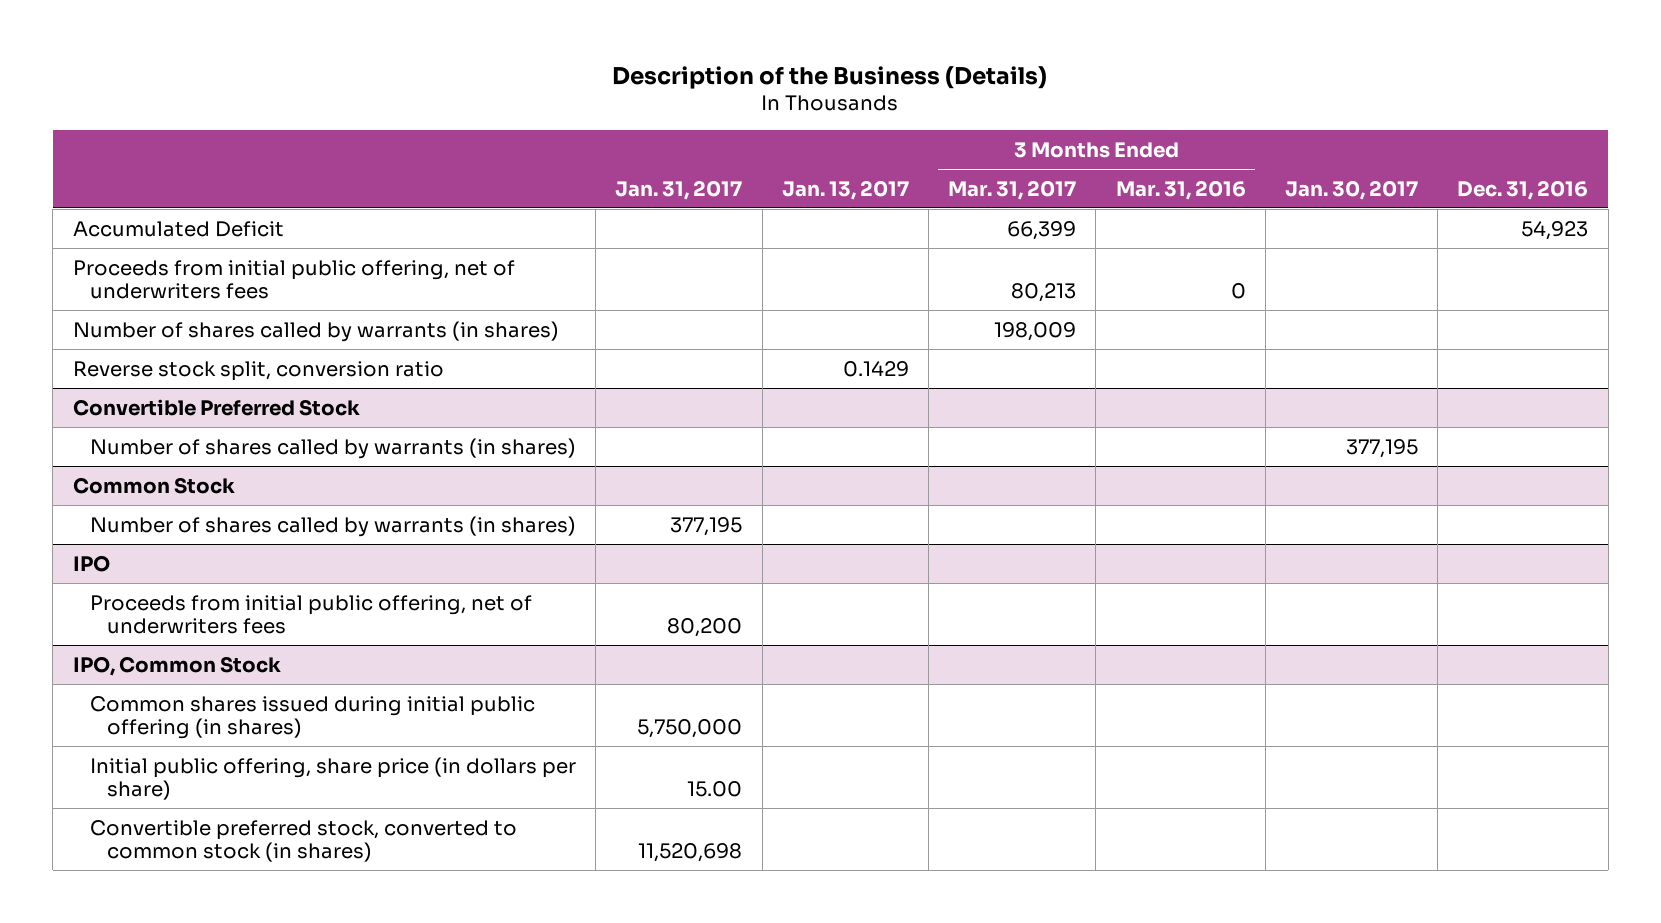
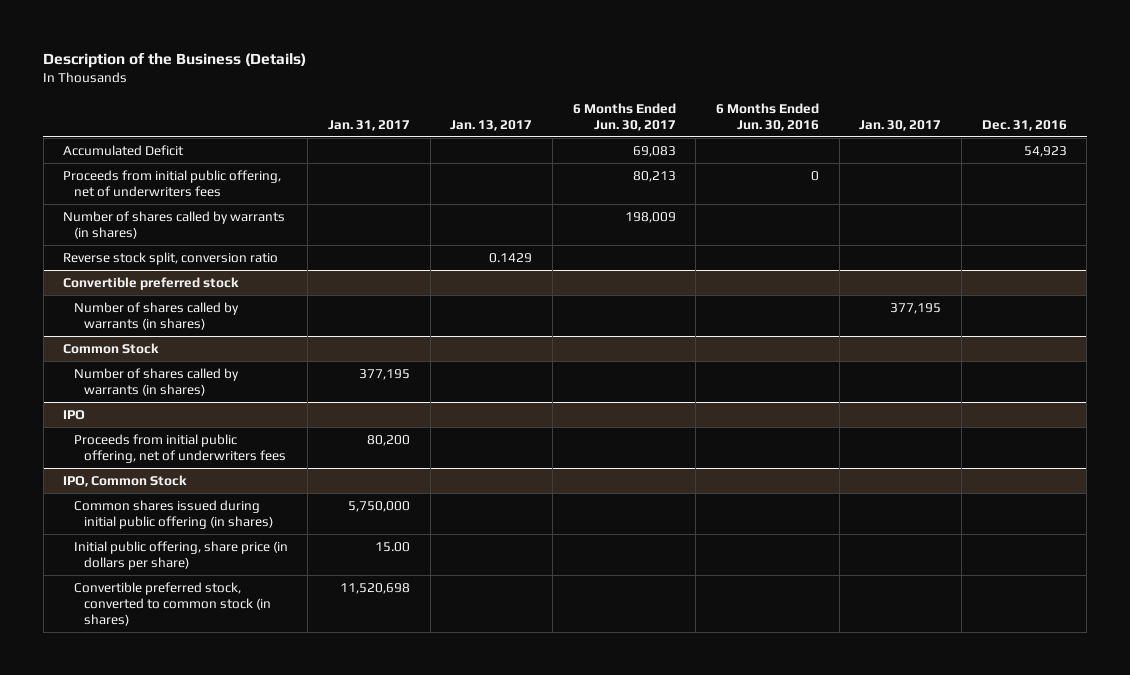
- | Jan. 31, 2017 | Jan. 13, 2017 | 3 Months Ended Mar. 31, 2017 | 3 Months Ended Mar. 31, 2016 | Jan. 30, 2017 | Dec. 31, 2016
+ | Jan. 31, 2017 | Jan. 13, 2017 | 6 Months Ended Jun. 30, 2017 | 6 Months Ended Jun. 30, 2016 | Jan. 30, 2017 | Dec. 31, 2016
- Convertible Preferred Stock
+ Convertible preferred stock

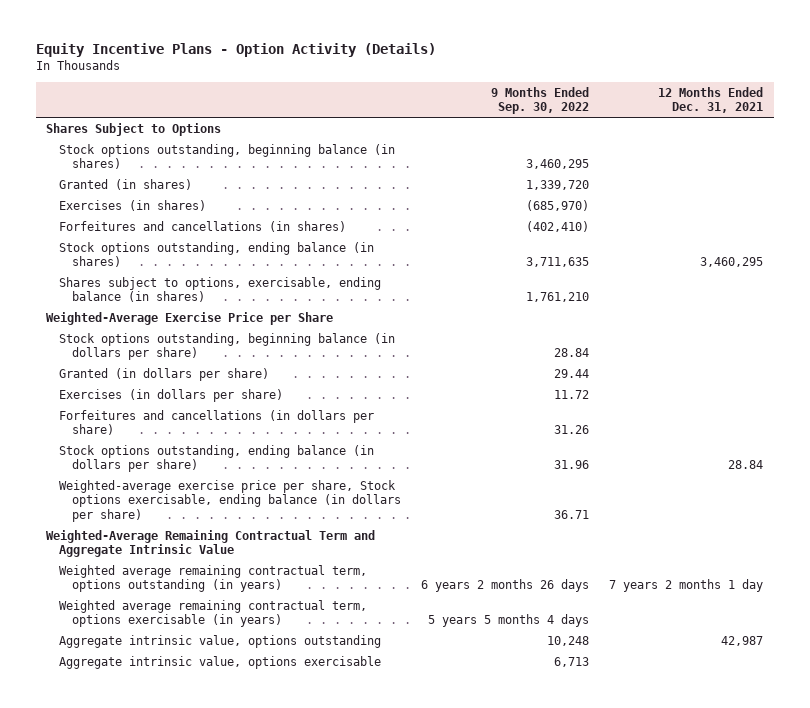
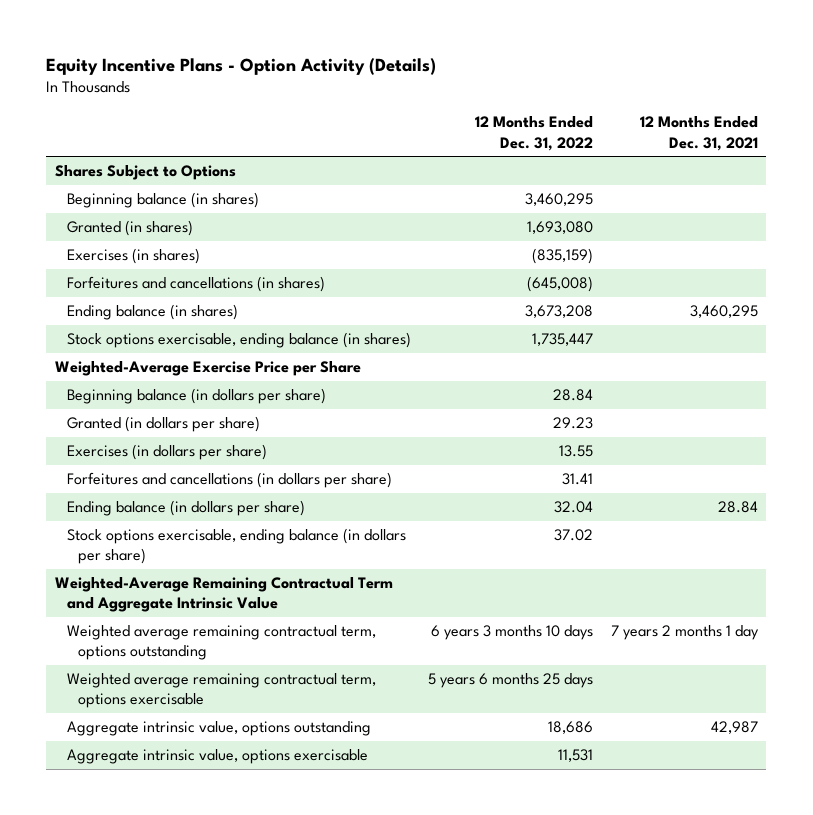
- | 9 Months Ended Sep. 30, 2022 | 12 Months Ended Dec. 31, 2021
+ | 12 Months Ended Dec. 31, 2022 | 12 Months Ended Dec. 31, 2021
- Stock options outstanding, beginning balance (in shares) | 3,460,295 |
+ Beginning balance (in shares) | 3,460,295 |
- Stock options outstanding, ending balance (in shares) | 3,711,635 | 3,460,295
- Shares subject to options, exercisable, ending balance (in shares) | 1,761,210 |
+ Ending balance (in shares) | 3,673,208 | 3,460,295
+ Stock options exercisable, ending balance (in shares) | 1,735,447 |
- Stock options outstanding, beginning balance (in dollars per share) | 28.84 |
+ Beginning balance (in dollars per share) | 28.84 |
- Stock options outstanding, ending balance (in dollars per share) | 31.96 | 28.84
- Weighted-average exercise price per share, Stock options exercisable, ending balance (in dollars per share) | 36.71 |
+ Ending balance (in dollars per share) | 32.04 | 28.84
+ Stock options exercisable, ending balance (in dollars per share) | 37.02 |
- Weighted average remaining contractual term, options outstanding (in years) | 6 years 2 months 26 days | 7 years 2 months 1 day
- Weighted average remaining contractual term, options exercisable (in years) | 5 years 5 months 4 days |
+ Weighted average remaining contractual term, options outstanding | 6 years 3 months 10 days | 7 years 2 months 1 day
+ Weighted average remaining contractual term, options exercisable | 5 years 6 months 25 days |

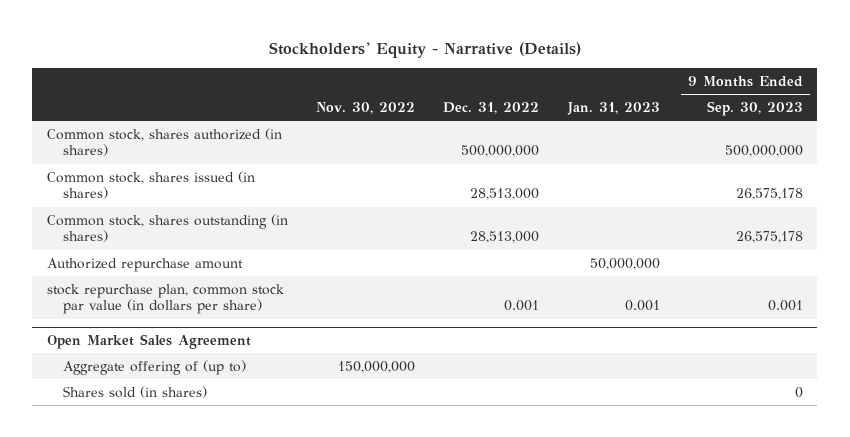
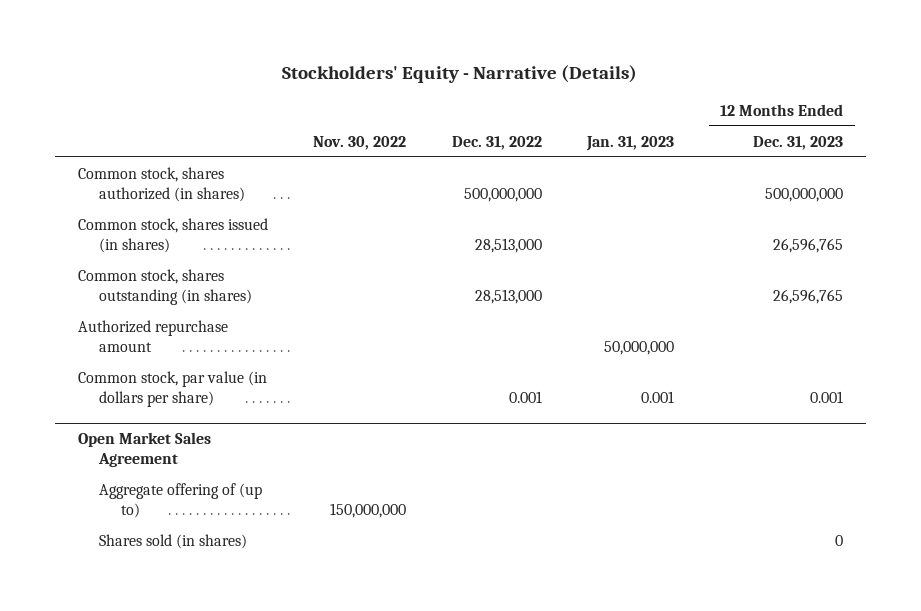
- | Nov. 30, 2022 | Dec. 31, 2022 | Jan. 31, 2023 | 9 Months Ended Sep. 30, 2023
+ | Nov. 30, 2022 | Dec. 31, 2022 | Jan. 31, 2023 | 12 Months Ended Dec. 31, 2023
- stock repurchase plan, common stock par value (in dollars per share) | | 0.001 | 0.001 | 0.001
+ Common stock, par value (in dollars per share) | | 0.001 | 0.001 | 0.001

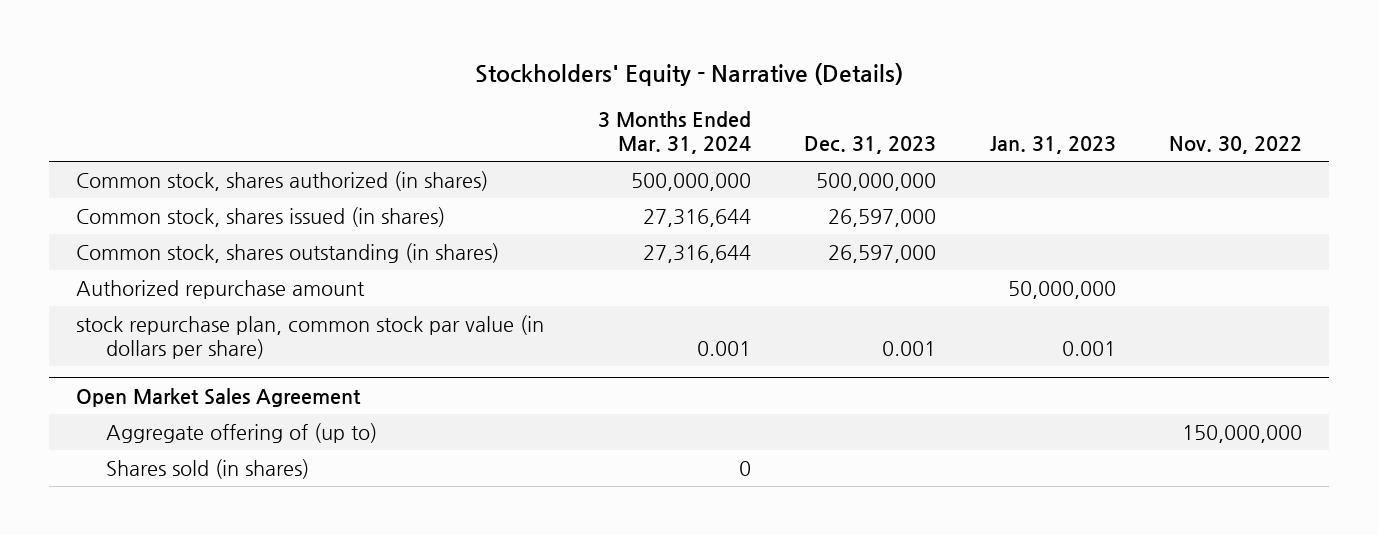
- | Nov. 30, 2022 | Dec. 31, 2022 | Jan. 31, 2023 | 12 Months Ended Dec. 31, 2023
+ | 3 Months Ended Mar. 31, 2024 | Dec. 31, 2023 | Jan. 31, 2023 | Nov. 30, 2022
- Common stock, par value (in dollars per share) | | 0.001 | 0.001 | 0.001
+ stock repurchase plan, common stock par value (in dollars per share) | 0.001 | 0.001 | 0.001 |

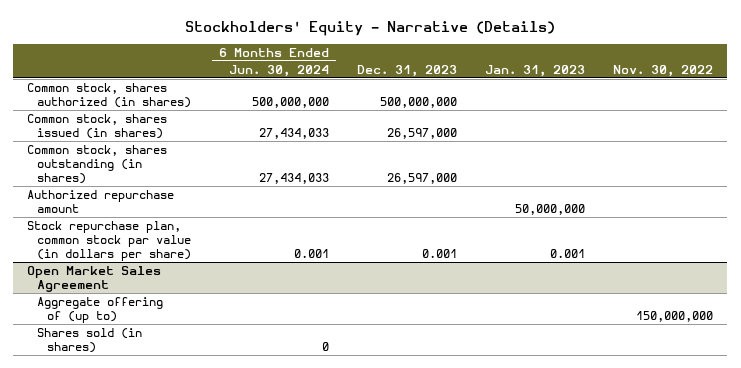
- | 3 Months Ended Mar. 31, 2024 | Dec. 31, 2023 | Jan. 31, 2023 | Nov. 30, 2022
+ | 6 Months Ended Jun. 30, 2024 | Dec. 31, 2023 | Jan. 31, 2023 | Nov. 30, 2022
- stock repurchase plan, common stock par value (in dollars per share) | 0.001 | 0.001 | 0.001 |
+ Stock repurchase plan, common stock par value (in dollars per share) | 0.001 | 0.001 | 0.001 |

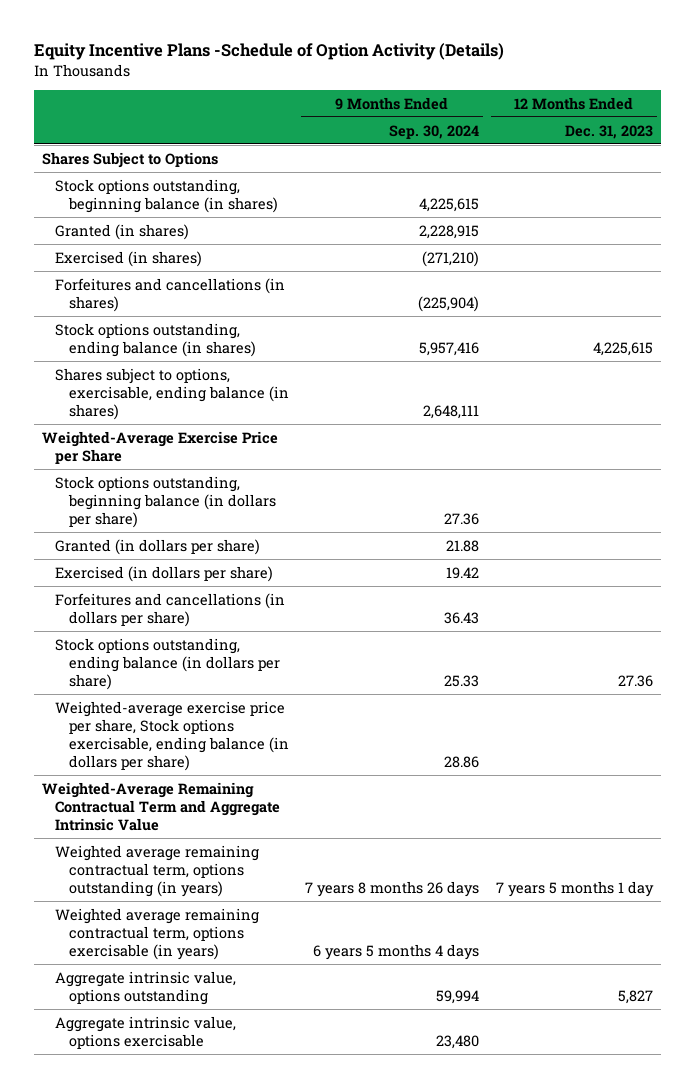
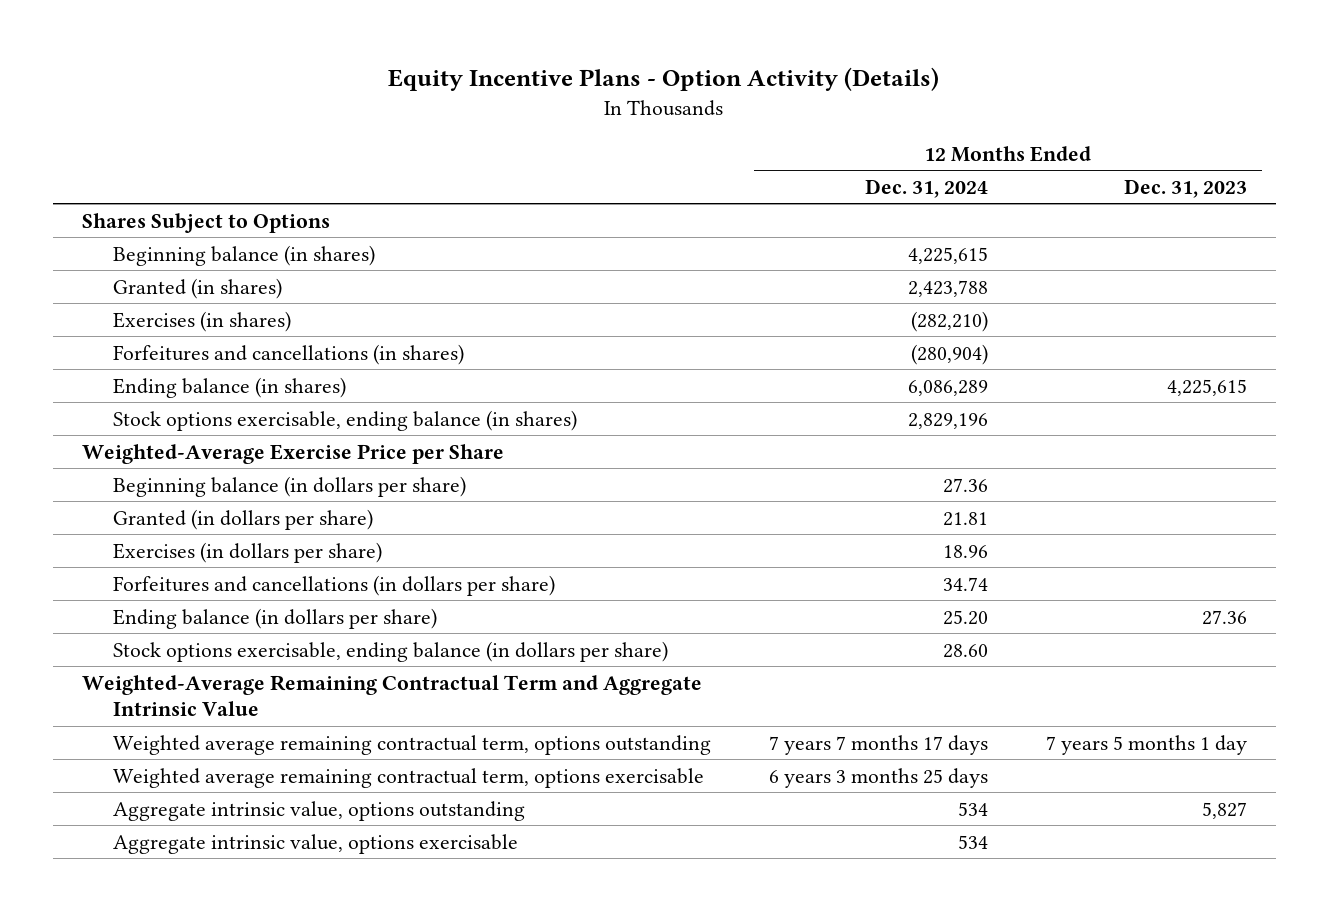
- Equity Incentive Plans -Schedule of Option Activity (Details)
+ Equity Incentive Plans - Option Activity (Details)
- | 9 Months Ended Sep. 30, 2024 | 12 Months Ended Dec. 31, 2023
+ | 12 Months Ended Dec. 31, 2024 | 12 Months Ended Dec. 31, 2023
- Stock options outstanding, beginning balance (in shares) | 4,225,615 |
+ Beginning balance (in shares) | 4,225,615 |
- Exercised (in shares) | (271,210) |
+ Exercises (in shares) | (282,210) |
- Stock options outstanding, ending balance (in shares) | 5,957,416 | 4,225,615
- Shares subject to options, exercisable, ending balance (in shares) | 2,648,111 |
+ Ending balance (in shares) | 6,086,289 | 4,225,615
+ Stock options exercisable, ending balance (in shares) | 2,829,196 |
- Stock options outstanding, beginning balance (in dollars per share) | 27.36 |
+ Beginning balance (in dollars per share) | 27.36 |
- Exercised (in dollars per share) | 19.42 |
+ Exercises (in dollars per share) | 18.96 |
- Stock options outstanding, ending balance (in dollars per share) | 25.33 | 27.36
- Weighted-average exercise price per share, Stock options exercisable, ending balance (in dollars per share) | 28.86 |
+ Ending balance (in dollars per share) | 25.20 | 27.36
+ Stock options exercisable, ending balance (in dollars per share) | 28.60 |
- Weighted average remaining contractual term, options outstanding (in years) | 7 years 8 months 26 days | 7 years 5 months 1 day
- Weighted average remaining contractual term, options exercisable (in years) | 6 years 5 months 4 days |
+ Weighted average remaining contractual term, options outstanding | 7 years 7 months 17 days | 7 years 5 months 1 day
+ Weighted average remaining contractual term, options exercisable | 6 years 3 months 25 days |

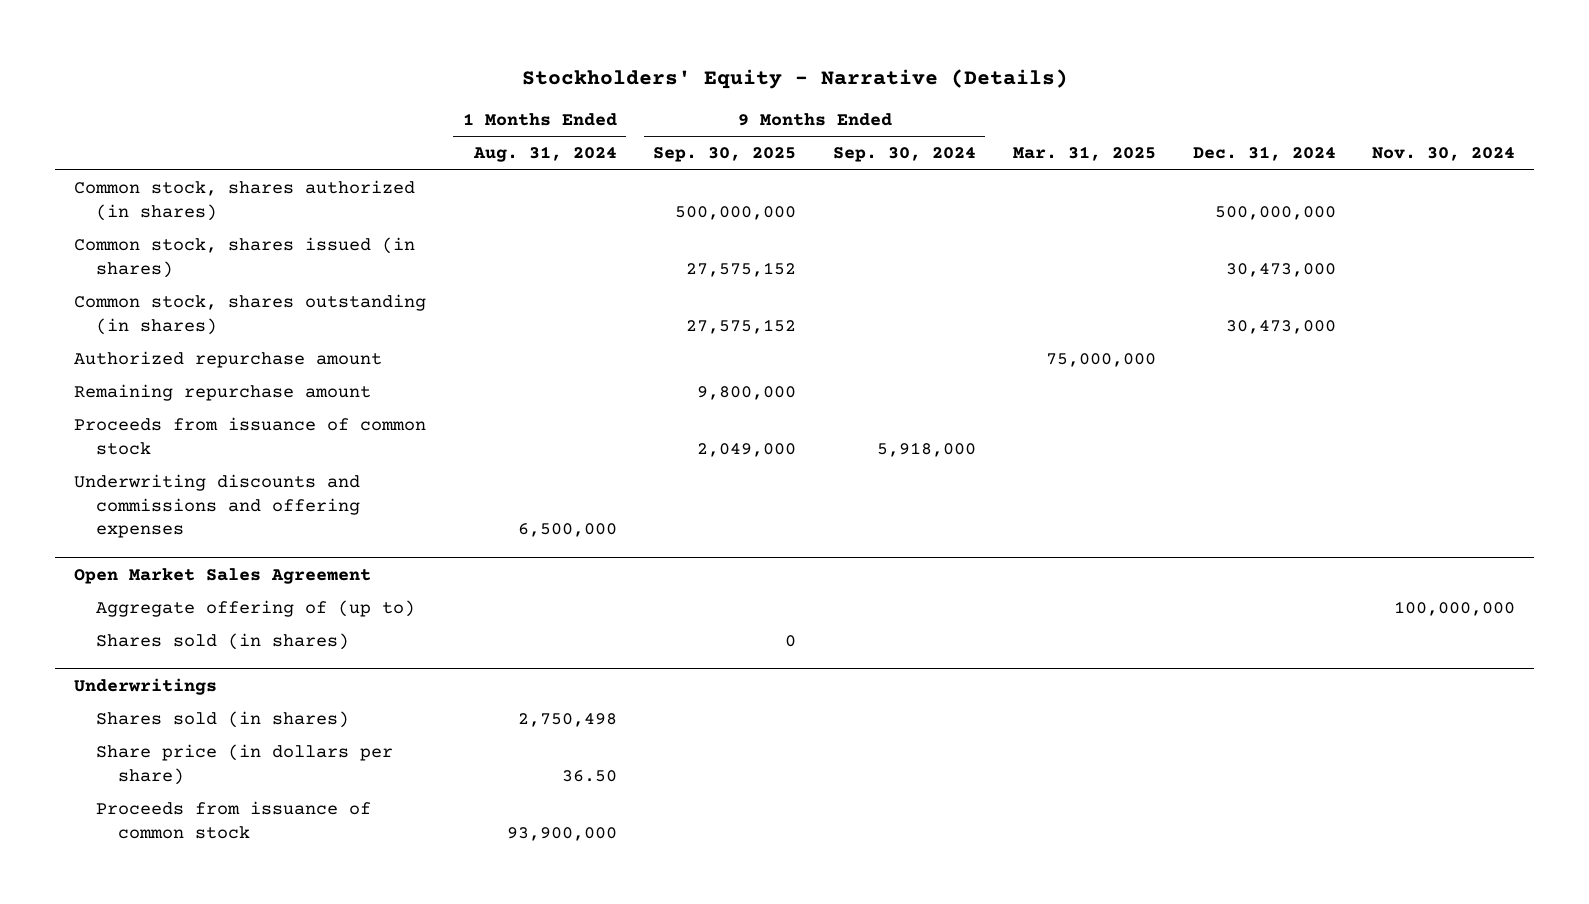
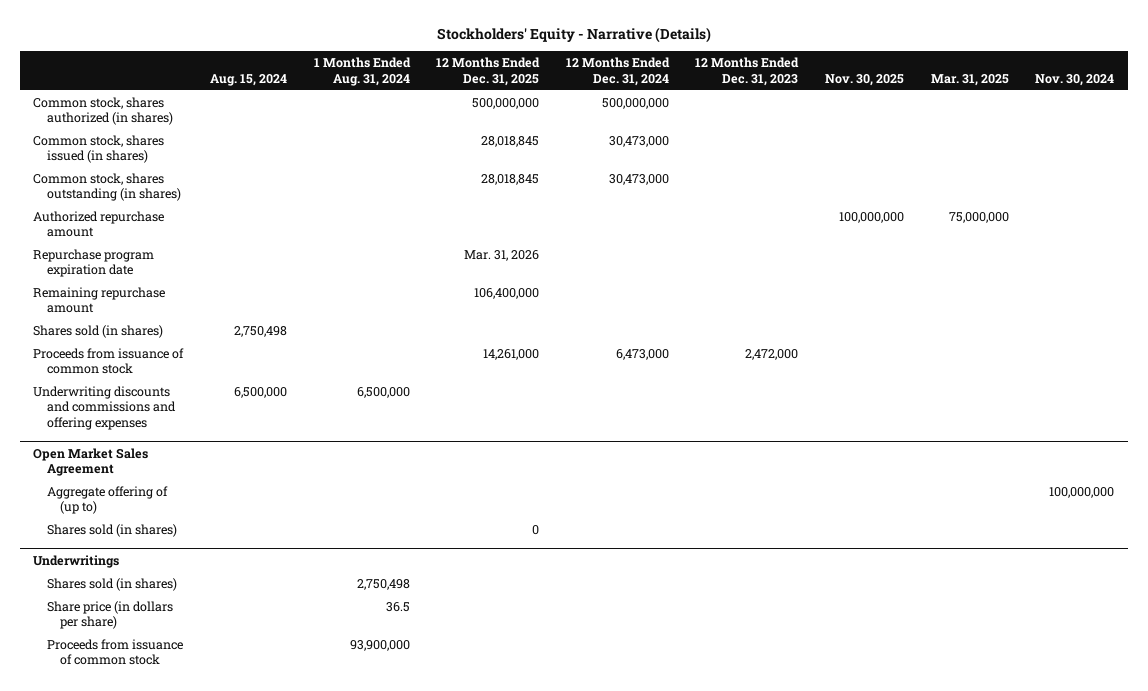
- | 1 Months Ended Aug. 31, 2024 | 9 Months Ended Sep. 30, 2025 | 9 Months Ended Sep. 30, 2024 | Mar. 31, 2025 | Dec. 31, 2024 | Nov. 30, 2024
+ | Aug. 15, 2024 | 1 Months Ended Aug. 31, 2024 | 12 Months Ended Dec. 31, 2025 | 12 Months Ended Dec. 31, 2024 | 12 Months Ended Dec. 31, 2023 | Nov. 30, 2025 | Mar. 31, 2025 | Nov. 30, 2024
+ Repurchase program expiration date | | | Mar. 31, 2026 | | | | |
+ Shares sold (in shares) | 2,750,498 | | | | | | |
@ Underwritings
- Share price (in dollars per share) | 36.50 | | | | |
+ Share price (in dollars per share) | | 36.5 | | | | | |

